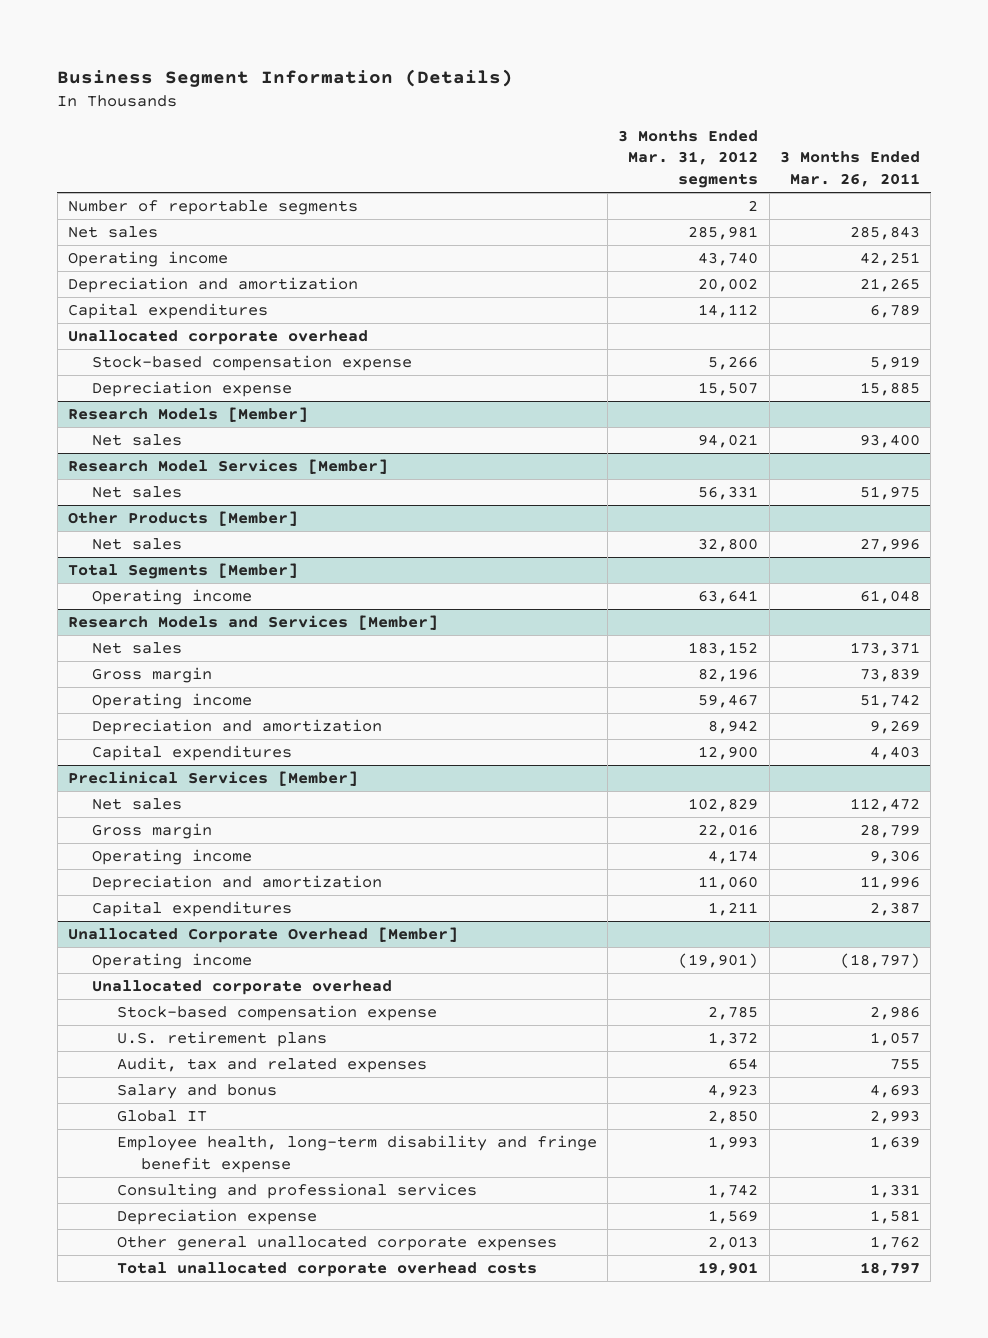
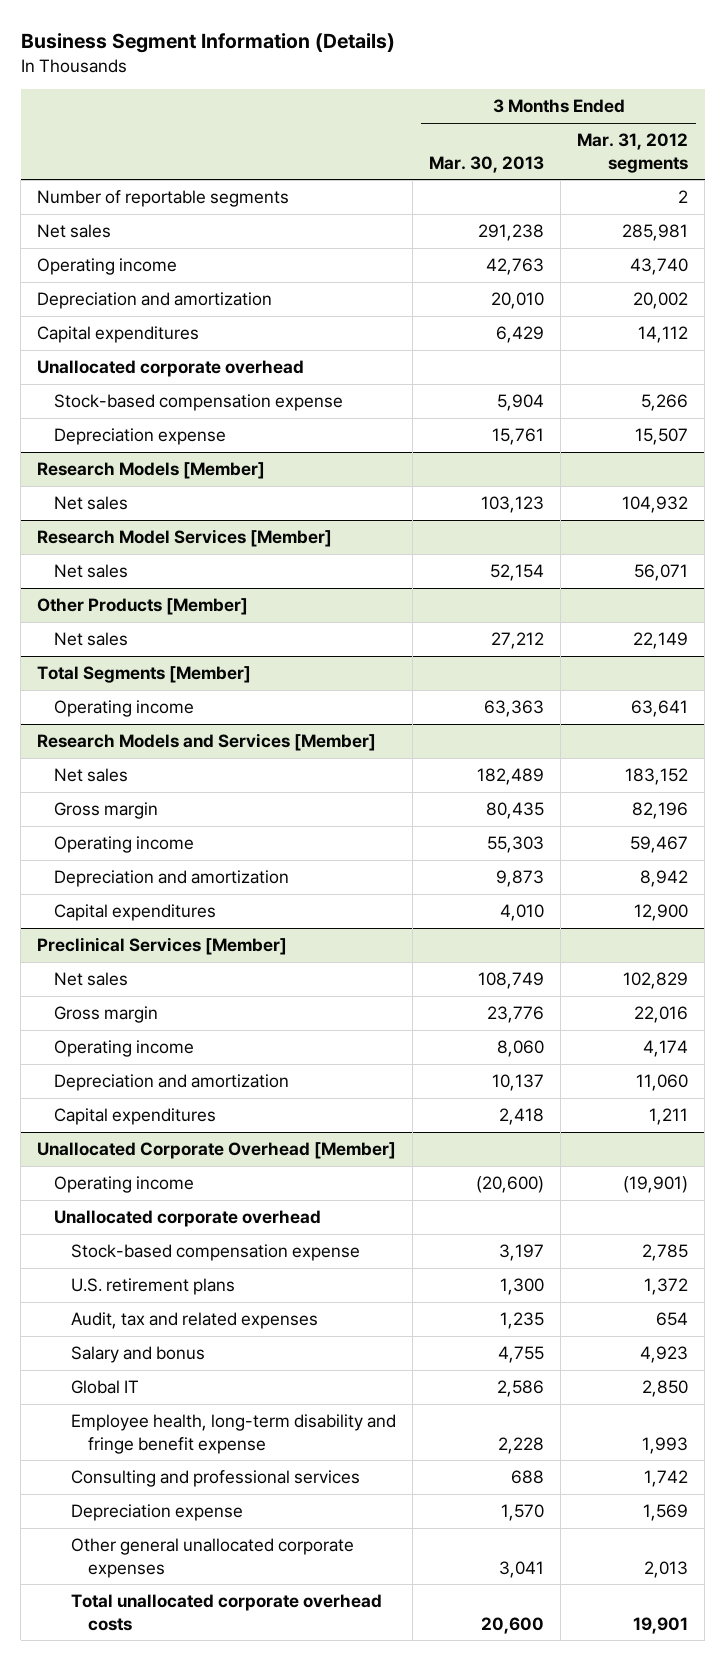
- | 3 Months Ended Mar. 31, 2012 segments | 3 Months Ended Mar. 26, 2011
+ | 3 Months Ended Mar. 30, 2013 | 3 Months Ended Mar. 31, 2012 segments
@ Research Models [Member]
- Net sales | 94,021 | 93,400
+ Net sales | 103,123 | 104,932
@ Research Model Services [Member]
- Net sales | 56,331 | 51,975
+ Net sales | 52,154 | 56,071
@ Other Products [Member]
- Net sales | 32,800 | 27,996
+ Net sales | 27,212 | 22,149

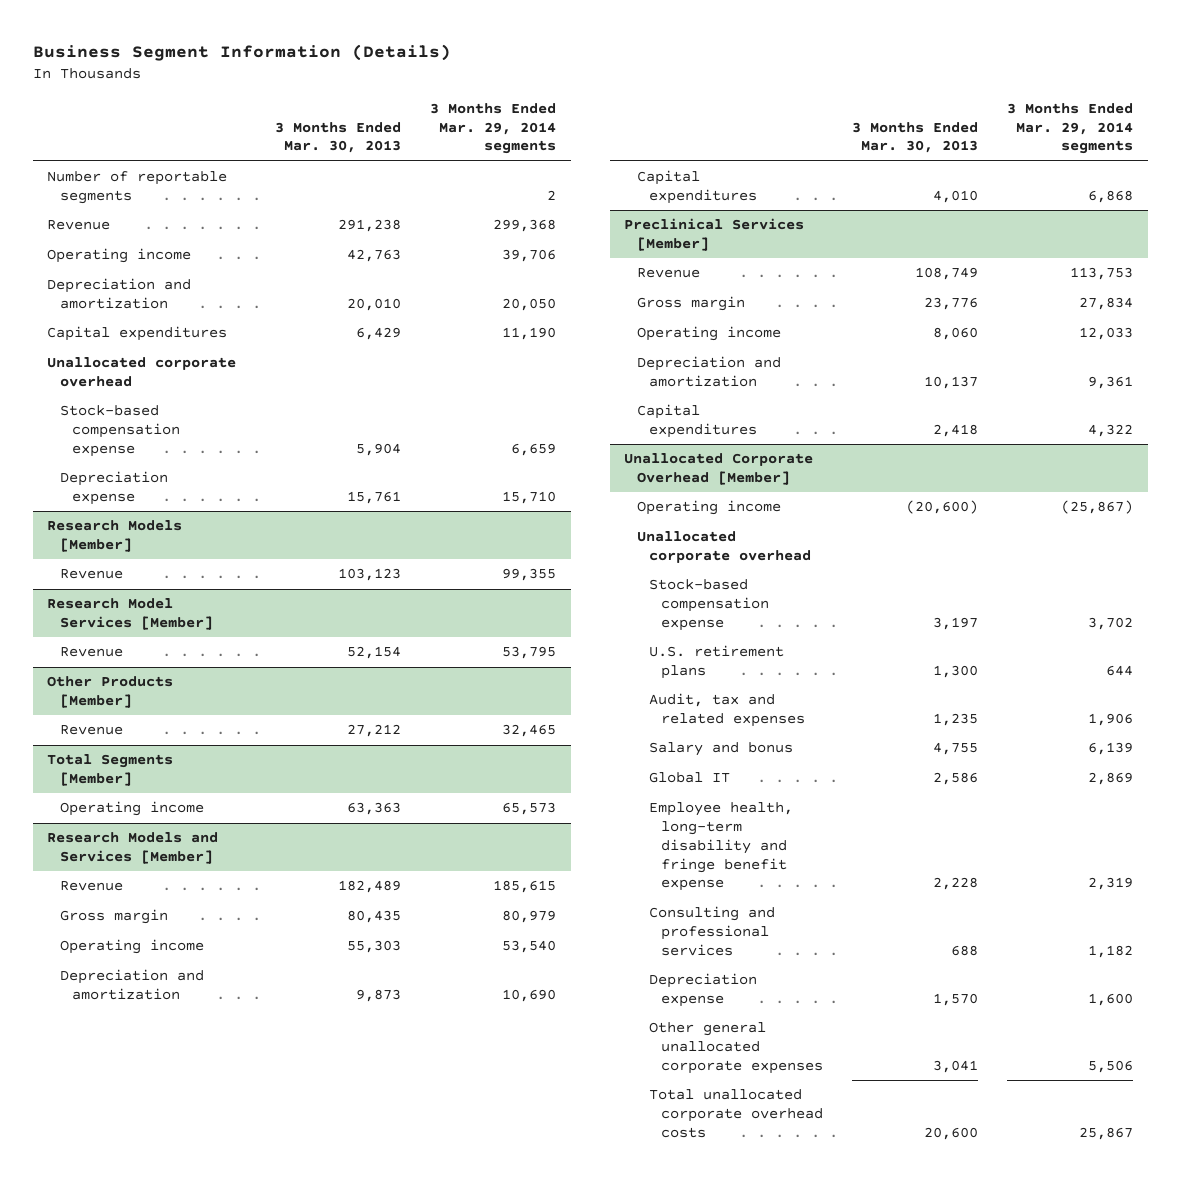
- | 3 Months Ended Mar. 30, 2013 | 3 Months Ended Mar. 31, 2012 segments
+ | 3 Months Ended Mar. 30, 2013 | 3 Months Ended Mar. 29, 2014 segments
- Net sales | 291,238 | 285,981
+ Revenue | 291,238 | 299,368
@ Research Models [Member]
- Net sales | 103,123 | 104,932
+ Revenue | 103,123 | 99,355
@ Research Model Services [Member]
- Net sales | 52,154 | 56,071
+ Revenue | 52,154 | 53,795
@ Other Products [Member]
- Net sales | 27,212 | 22,149
+ Revenue | 27,212 | 32,465
@ Research Models and Services [Member]
- Net sales | 182,489 | 183,152
+ Revenue | 182,489 | 185,615
@ Preclinical Services [Member]
- Net sales | 108,749 | 102,829
+ Revenue | 108,749 | 113,753

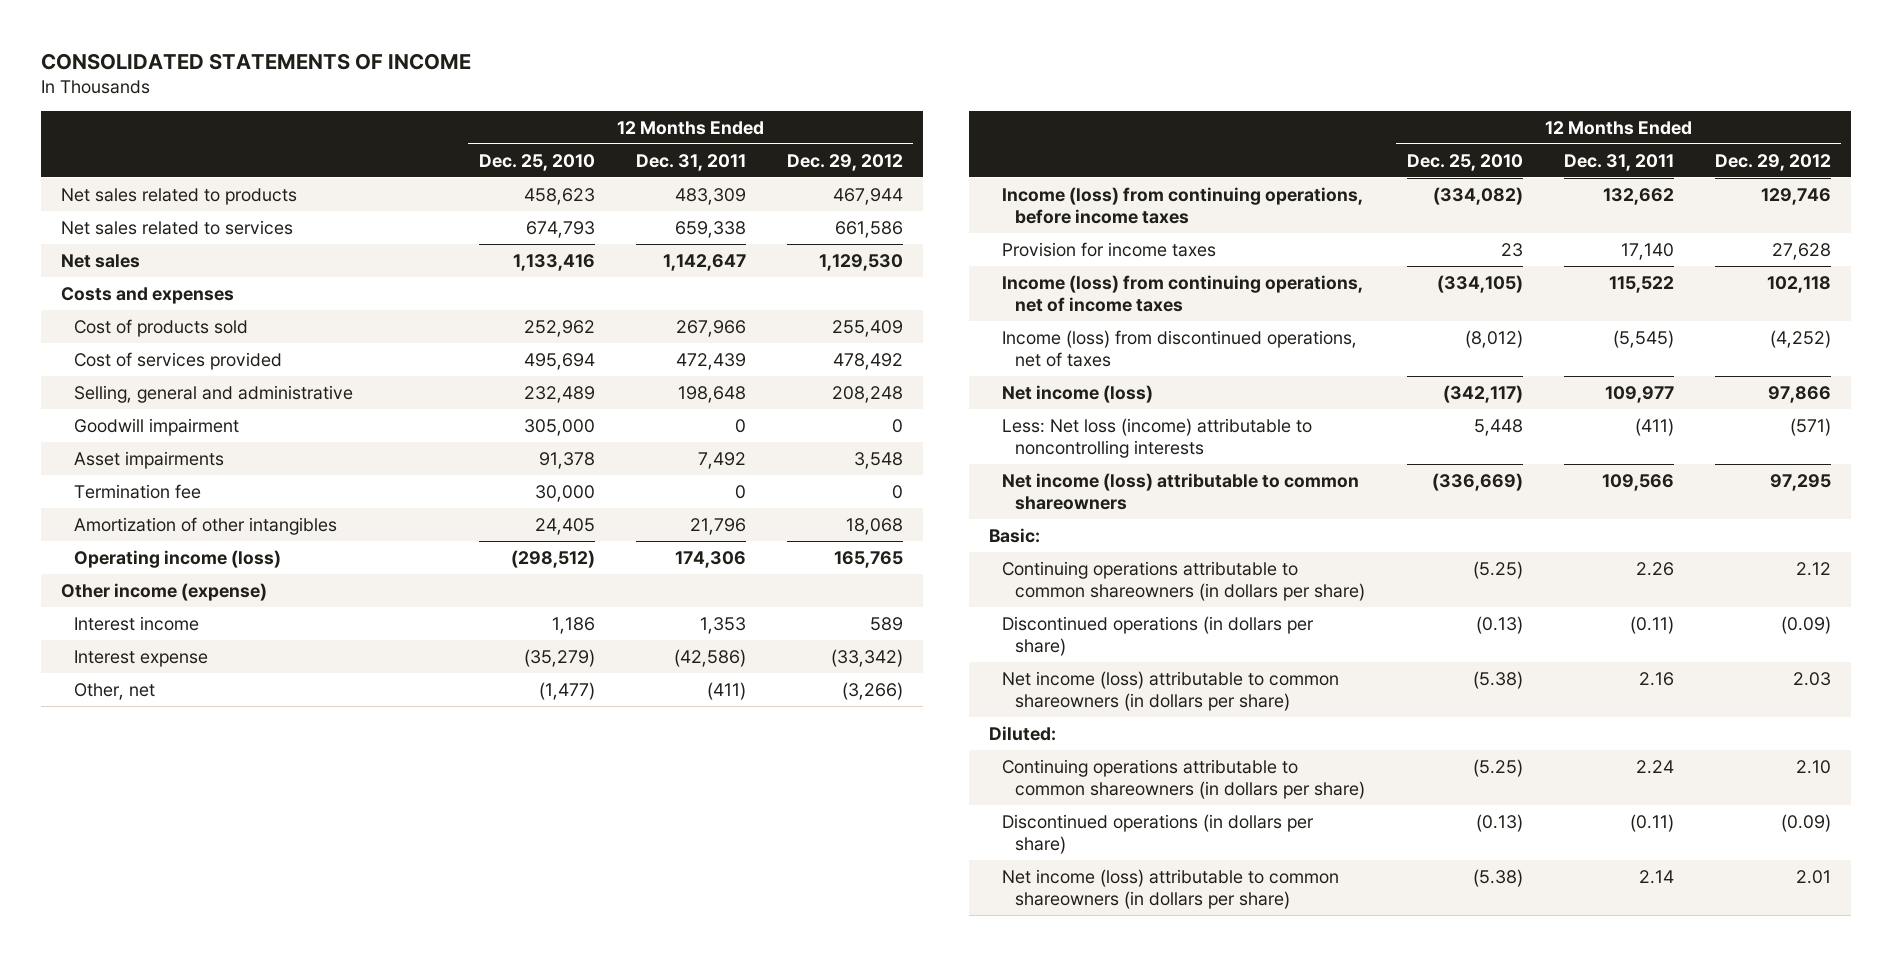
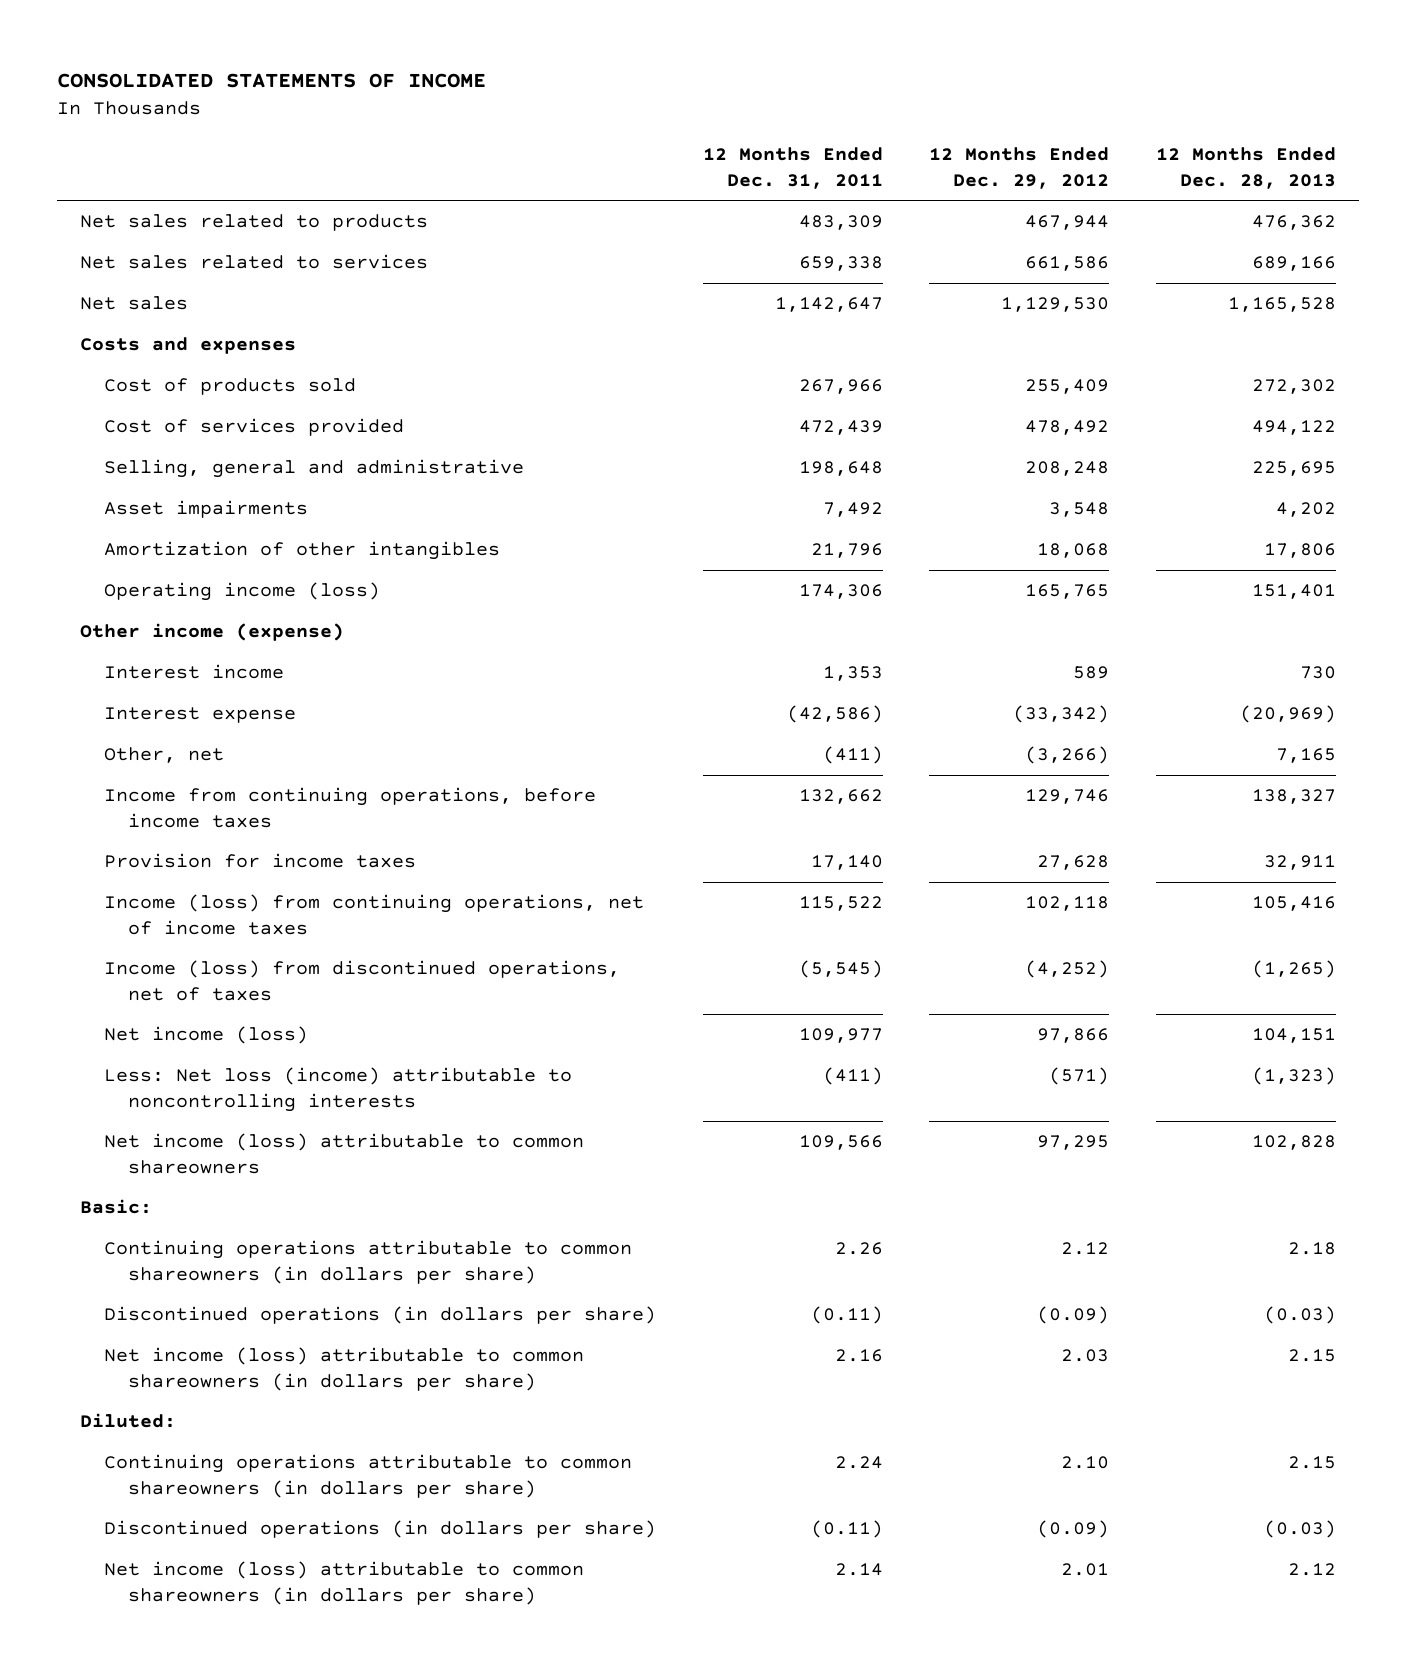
- | 12 Months Ended Dec. 25, 2010 | 12 Months Ended Dec. 31, 2011 | 12 Months Ended Dec. 29, 2012
+ | 12 Months Ended Dec. 31, 2011 | 12 Months Ended Dec. 29, 2012 | 12 Months Ended Dec. 28, 2013
- Goodwill impairment | 305,000 | 0 | 0
- Termination fee | 30,000 | 0 | 0
- Income (loss) from continuing operations, before income taxes | (334,082) | 132,662 | 129,746
+ Income from continuing operations, before income taxes | 132,662 | 129,746 | 138,327

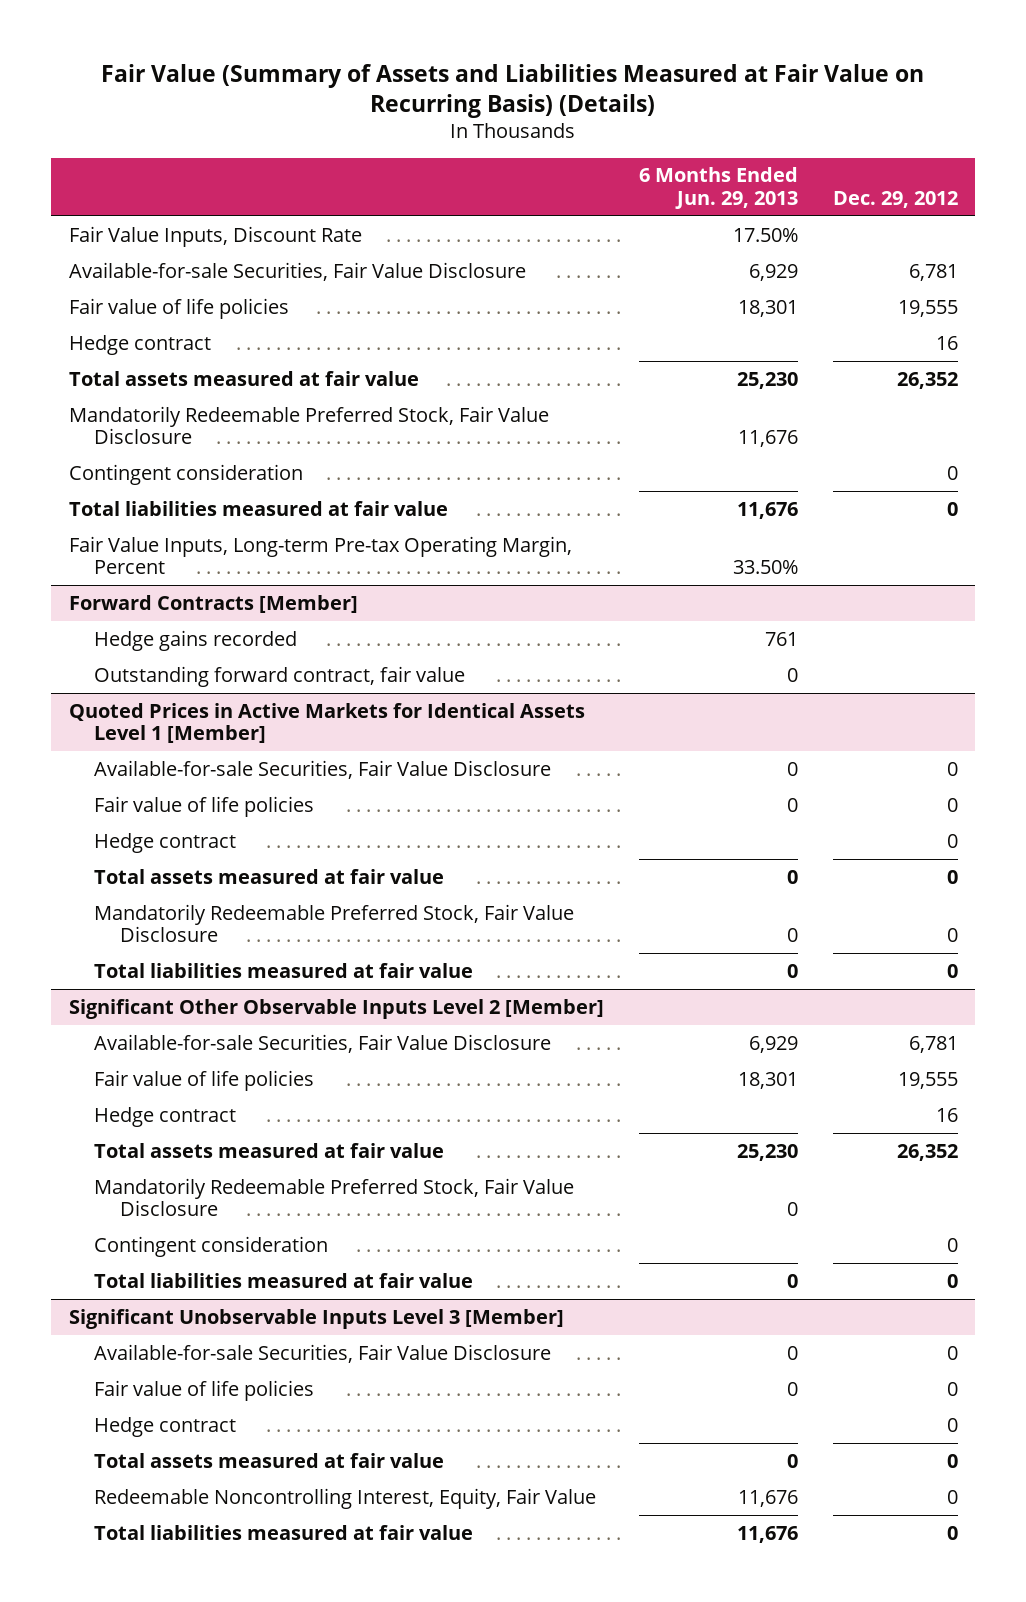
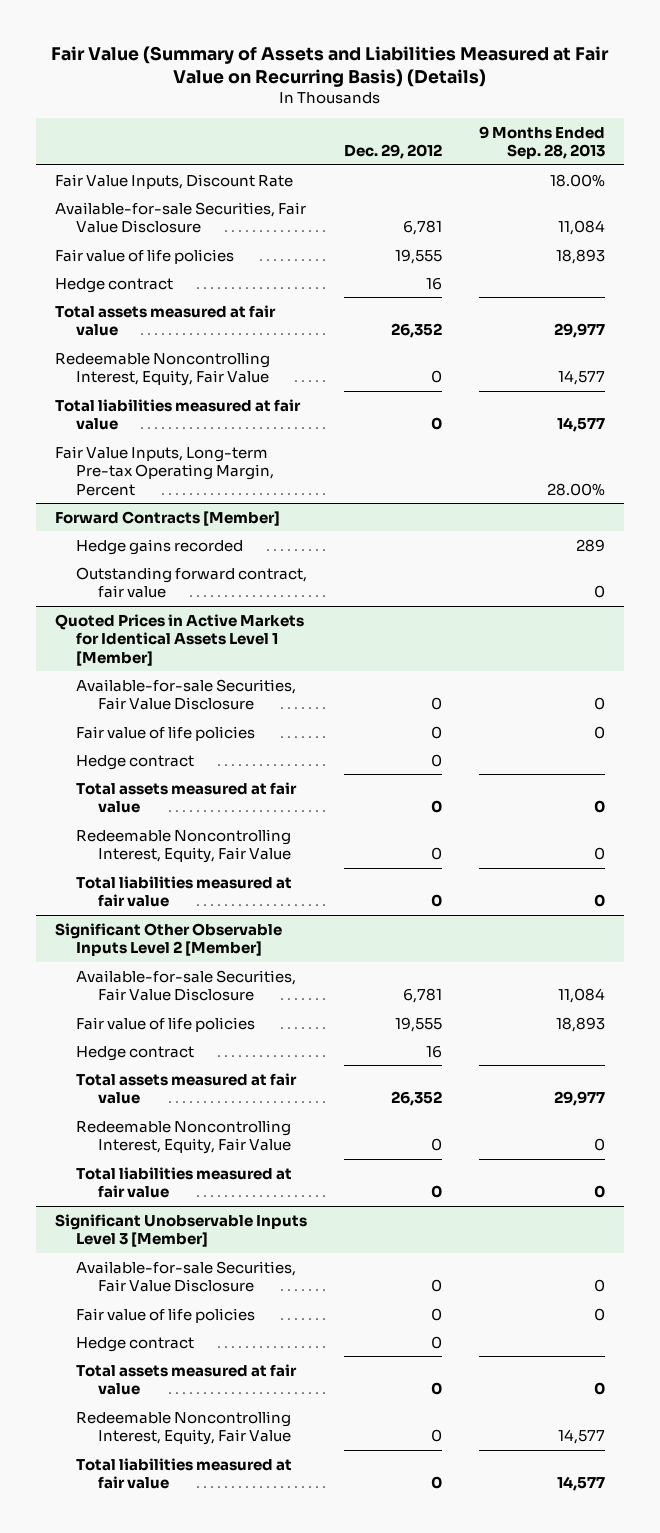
- | 6 Months Ended Jun. 29, 2013 | Dec. 29, 2012
+ | Dec. 29, 2012 | 9 Months Ended Sep. 28, 2013
- Mandatorily Redeemable Preferred Stock, Fair Value Disclosure | 11,676 |
- Contingent consideration | | 0
+ Redeemable Noncontrolling Interest, Equity, Fair Value | 0 | 14,577
@ Quoted Prices in Active Markets for Identical Assets Level 1 [Member]
- Mandatorily Redeemable Preferred Stock, Fair Value Disclosure | 0 | 0
+ Redeemable Noncontrolling Interest, Equity, Fair Value | 0 | 0
@ Significant Other Observable Inputs Level 2 [Member]
- Mandatorily Redeemable Preferred Stock, Fair Value Disclosure | 0 |
- Contingent consideration | | 0
+ Redeemable Noncontrolling Interest, Equity, Fair Value | 0 | 0

